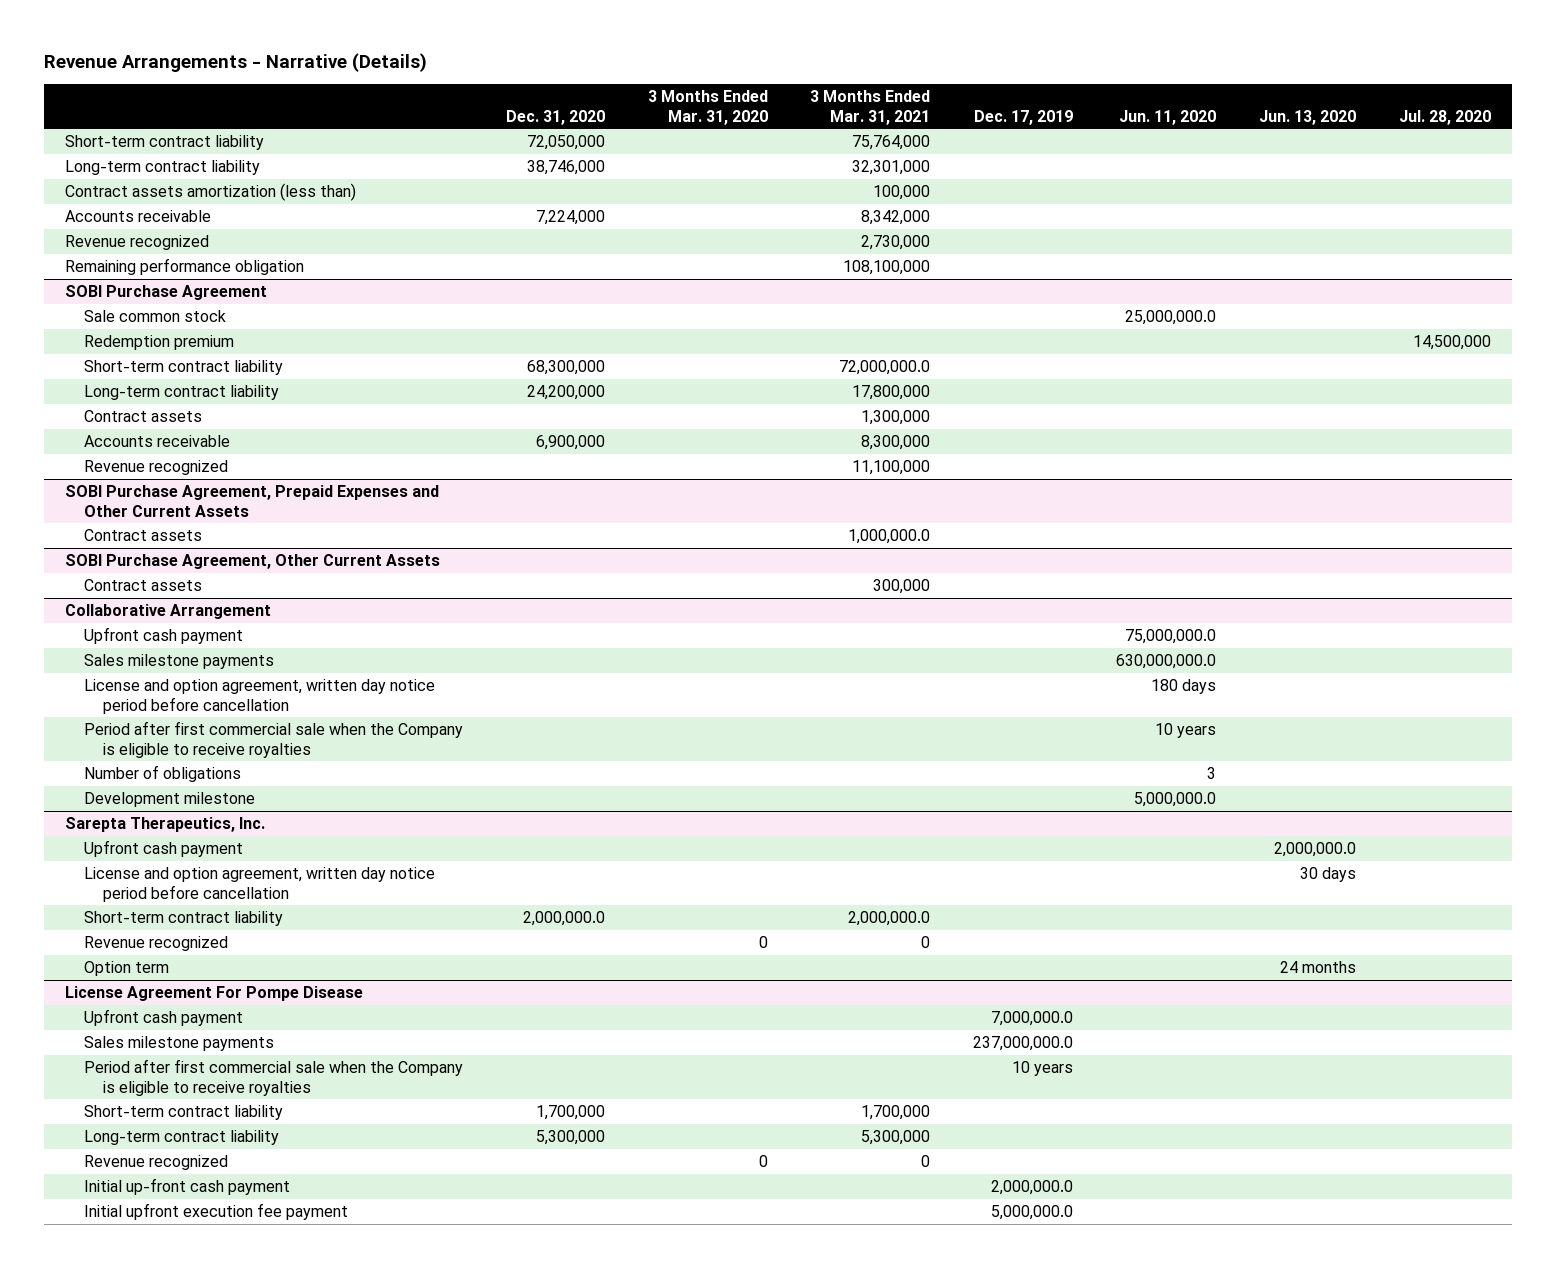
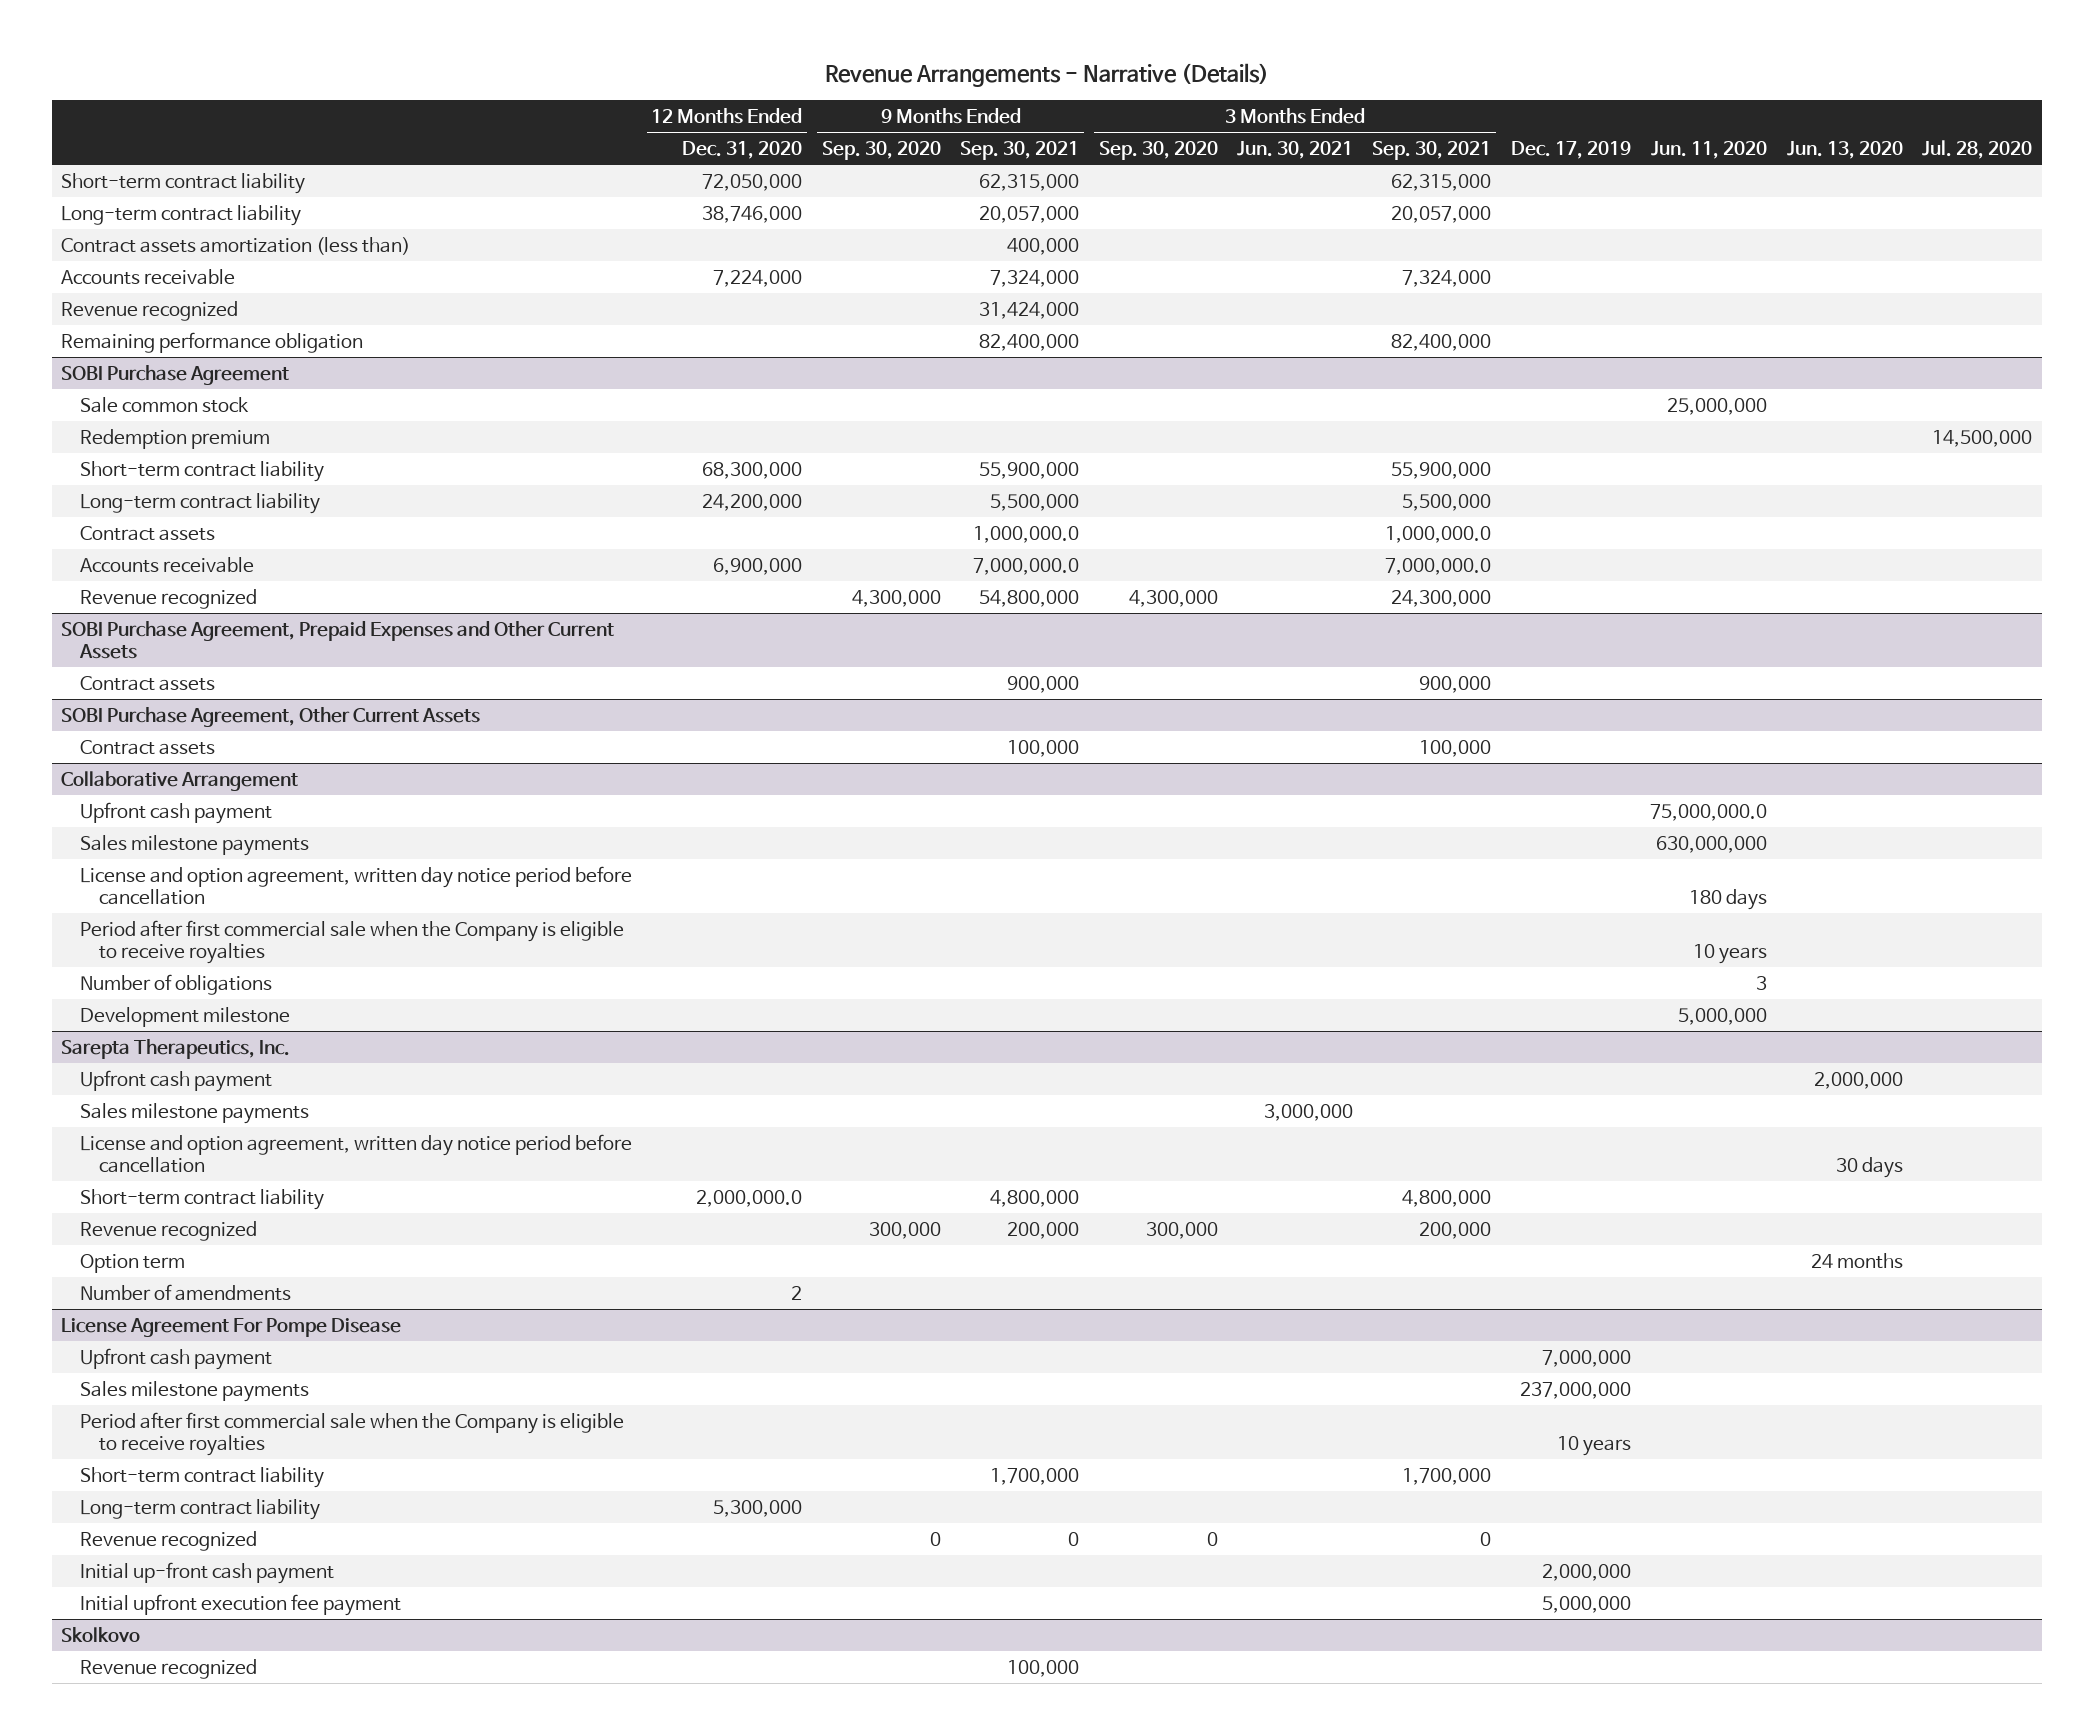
- | Dec. 31, 2020 | 3 Months Ended Mar. 31, 2020 | 3 Months Ended Mar. 31, 2021 | Dec. 17, 2019 | Jun. 11, 2020 | Jun. 13, 2020 | Jul. 28, 2020
+ | 12 Months Ended Dec. 31, 2020 | 9 Months Ended Sep. 30, 2020 | 9 Months Ended Sep. 30, 2021 | 3 Months Ended Sep. 30, 2020 | 3 Months Ended Jun. 30, 2021 | 3 Months Ended Sep. 30, 2021 | Dec. 17, 2019 | Jun. 11, 2020 | Jun. 13, 2020 | Jul. 28, 2020
@ SOBI Purchase Agreement
- Sale common stock | | | | | 25,000,000.0 | |
+ Sale common stock | | | | | | | | 25,000,000 | |
@ Collaborative Arrangement
- Sales milestone payments | | | | | 630,000,000.0 | |
+ Sales milestone payments | | | | | | | | 630,000,000 | |
- Development milestone | | | | | 5,000,000.0 | |
+ Development milestone | | | | | | | | 5,000,000 | |
@ Sarepta Therapeutics, Inc.
- Upfront cash payment | | | | | | 2,000,000.0 |
+ Upfront cash payment | | | | | | | | | 2,000,000 |
+ Sales milestone payments | | | | | 3,000,000 | | | | |
+ Number of amendments | 2 | | | | | | | | |
@ License Agreement For Pompe Disease
- Upfront cash payment | | | | 7,000,000.0 | | |
- Sales milestone payments | | | | 237,000,000.0 | | |
+ Upfront cash payment | | | | | | | 7,000,000 | | |
+ Sales milestone payments | | | | | | | 237,000,000 | | |
- Initial up-front cash payment | | | | 2,000,000.0 | | |
- Initial upfront execution fee payment | | | | 5,000,000.0 | | |
+ Initial up-front cash payment | | | | | | | 2,000,000 | | |
+ Initial upfront execution fee payment | | | | | | | 5,000,000 | | |
+ Skolkovo
+ Revenue recognized | | | 100,000 | | | | | | |

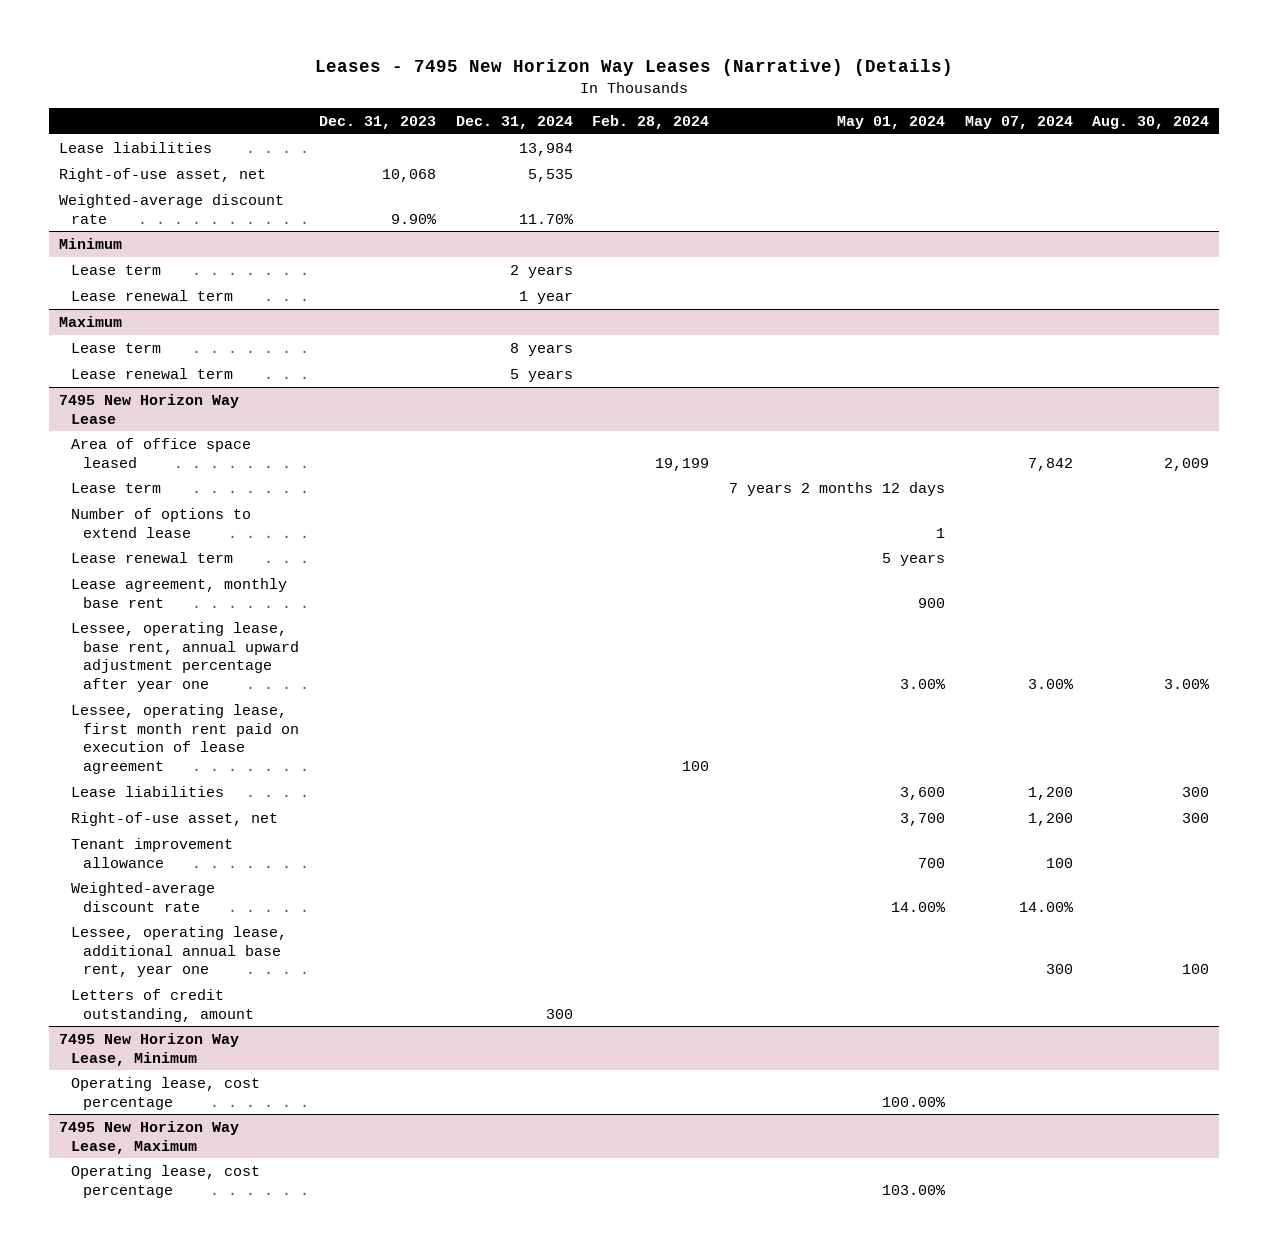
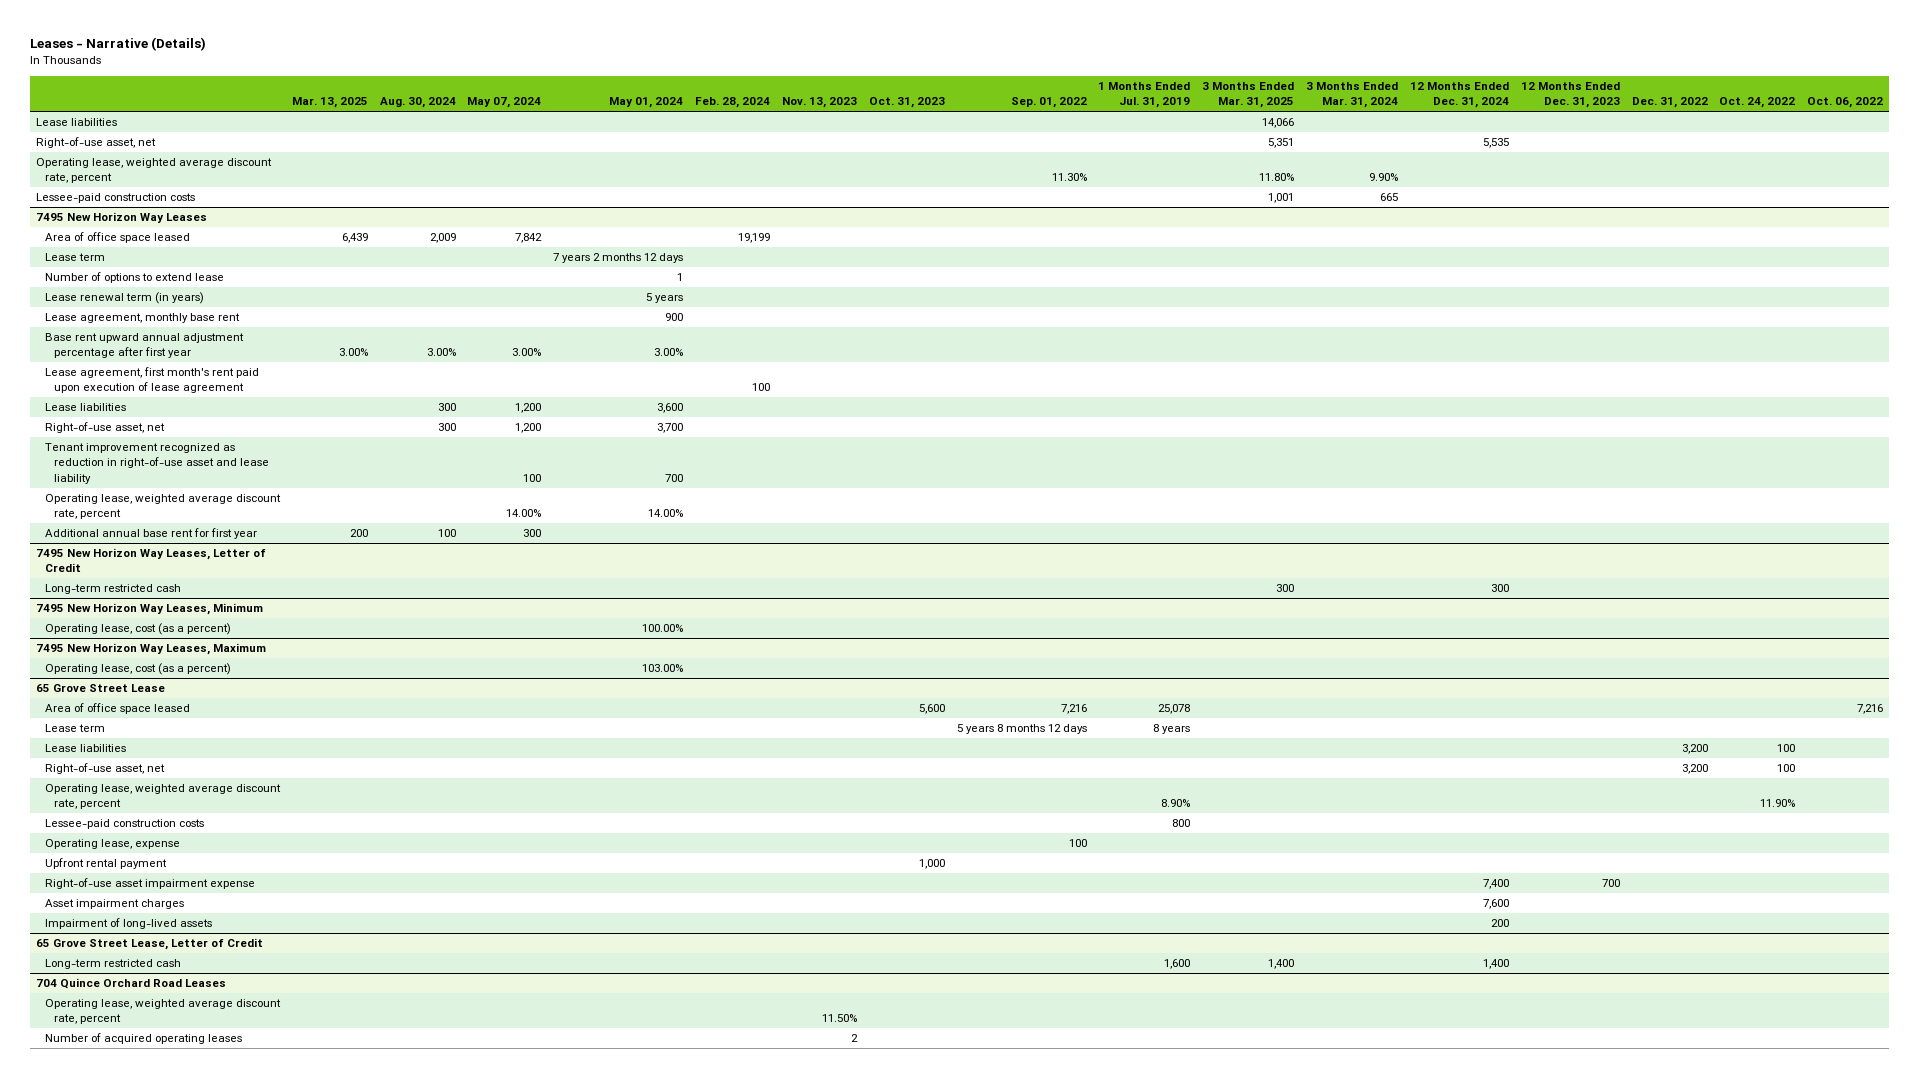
- Leases - 7495 New Horizon Way Leases (Narrative) (Details)
+ Leases - Narrative (Details)
- | Dec. 31, 2023 | Dec. 31, 2024 | Feb. 28, 2024 | May 01, 2024 | May 07, 2024 | Aug. 30, 2024
+ | Mar. 13, 2025 | Aug. 30, 2024 | May 07, 2024 | May 01, 2024 | Feb. 28, 2024 | Nov. 13, 2023 | Oct. 31, 2023 | Sep. 01, 2022 | 1 Months Ended Jul. 31, 2019 | 3 Months Ended Mar. 31, 2025 | 3 Months Ended Mar. 31, 2024 | 12 Months Ended Dec. 31, 2024 | 12 Months Ended Dec. 31, 2023 | Dec. 31, 2022 | Oct. 24, 2022 | Oct. 06, 2022
- Weighted-average discount rate | 9.90% | 11.70% | | | |
- Minimum
- Lease term | | 2 years | | | |
- Lease renewal term | | 1 year | | | |
- Maximum
- Lease term | | 8 years | | | |
- Lease renewal term | | 5 years | | | |
- 7495 New Horizon Way Lease
+ Operating lease, weighted average discount rate, percent | | | | | | | | 11.30% | | 11.80% | 9.90% | | | | |
+ Lessee-paid construction costs | | | | | | | | | | 1,001 | 665 | | | | |
+ 7495 New Horizon Way Leases
- Lease renewal term | | | | 5 years | |
+ Lease renewal term (in years) | | | | 5 years | | | | | | | | | | | |
- Lessee, operating lease, base rent, annual upward adjustment percentage after year one | | | | 3.00% | 3.00% | 3.00%
- Lessee, operating lease, first month rent paid on execution of lease agreement | | | 100 | | |
+ Base rent upward annual adjustment percentage after first year | 3.00% | 3.00% | 3.00% | 3.00% | | | | | | | | | | | |
+ Lease agreement, first month's rent paid upon execution of lease agreement | | | | | 100 | | | | | | | | | | |
- Tenant improvement allowance | | | | 700 | 100 |
- Weighted-average discount rate | | | | 14.00% | 14.00% |
- Lessee, operating lease, additional annual base rent, year one | | | | | 300 | 100
- Letters of credit outstanding, amount | | 300 | | | |
- 7495 New Horizon Way Lease, Minimum
- Operating lease, cost percentage | | | | 100.00% | |
- 7495 New Horizon Way Lease, Maximum
- Operating lease, cost percentage | | | | 103.00% | |
+ Tenant improvement recognized as reduction in right-of-use asset and lease liability | | | 100 | 700 | | | | | | | | | | | |
+ Operating lease, weighted average discount rate, percent | | | 14.00% | 14.00% | | | | | | | | | | | |
+ Additional annual base rent for first year | 200 | 100 | 300 | | | | | | | | | | | | |
+ 7495 New Horizon Way Leases, Letter of Credit
+ Long-term restricted cash | | | | | | | | | | 300 | | 300 | | | |
+ 7495 New Horizon Way Leases, Minimum
+ Operating lease, cost (as a percent) | | | | 100.00% | | | | | | | | | | | |
+ 7495 New Horizon Way Leases, Maximum
+ Operating lease, cost (as a percent) | | | | 103.00% | | | | | | | | | | | |
+ 65 Grove Street Lease
+ Area of office space leased | | | | | | | 5,600 | 7,216 | 25,078 | | | | | | | 7,216
+ Lease term | | | | | | | | 5 years 8 months 12 days | 8 years | | | | | | |
+ Lease liabilities | | | | | | | | | | | | | | 3,200 | 100 |
+ Right-of-use asset, net | | | | | | | | | | | | | | 3,200 | 100 |
+ Operating lease, weighted average discount rate, percent | | | | | | | | | 8.90% | | | | | | 11.90% |
+ Lessee-paid construction costs | | | | | | | | | 800 | | | | | | |
+ Operating lease, expense | | | | | | | | 100 | | | | | | | |
+ Upfront rental payment | | | | | | | 1,000 | | | | | | | | |
+ Right-of-use asset impairment expense | | | | | | | | | | | | 7,400 | 700 | | |
+ Asset impairment charges | | | | | | | | | | | | 7,600 | | | |
+ Impairment of long-lived assets | | | | | | | | | | | | 200 | | | |
+ 65 Grove Street Lease, Letter of Credit
+ Long-term restricted cash | | | | | | | | | 1,600 | 1,400 | | 1,400 | | | |
+ 704 Quince Orchard Road Leases
+ Operating lease, weighted average discount rate, percent | | | | | | 11.50% | | | | | | | | | |
+ Number of acquired operating leases | | | | | | 2 | | | | | | | | | |

